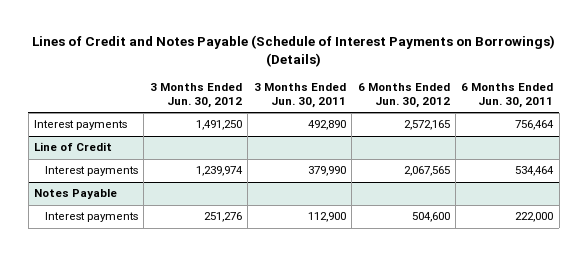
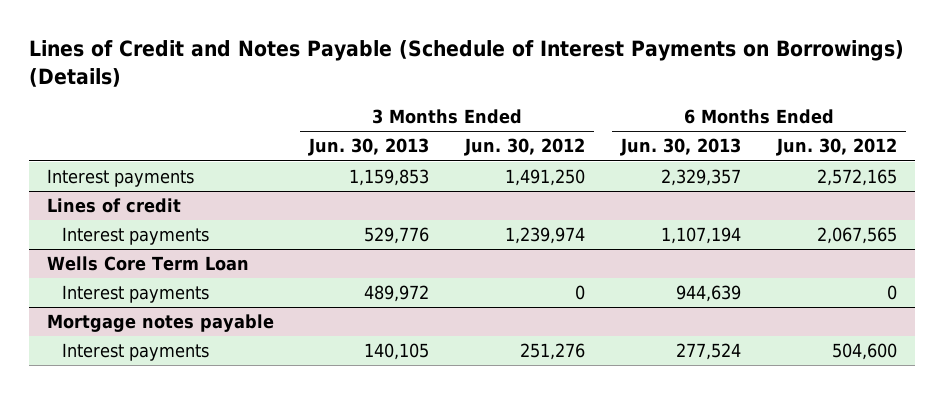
- | 3 Months Ended Jun. 30, 2012 | 3 Months Ended Jun. 30, 2011 | 6 Months Ended Jun. 30, 2012 | 6 Months Ended Jun. 30, 2011
+ | 3 Months Ended Jun. 30, 2013 | 3 Months Ended Jun. 30, 2012 | 6 Months Ended Jun. 30, 2013 | 6 Months Ended Jun. 30, 2012
- Line of Credit
+ Lines of credit
- Notes Payable
+ Wells Core Term Loan
+ Interest payments | 489,972 | 0 | 944,639 | 0
+ Mortgage notes payable

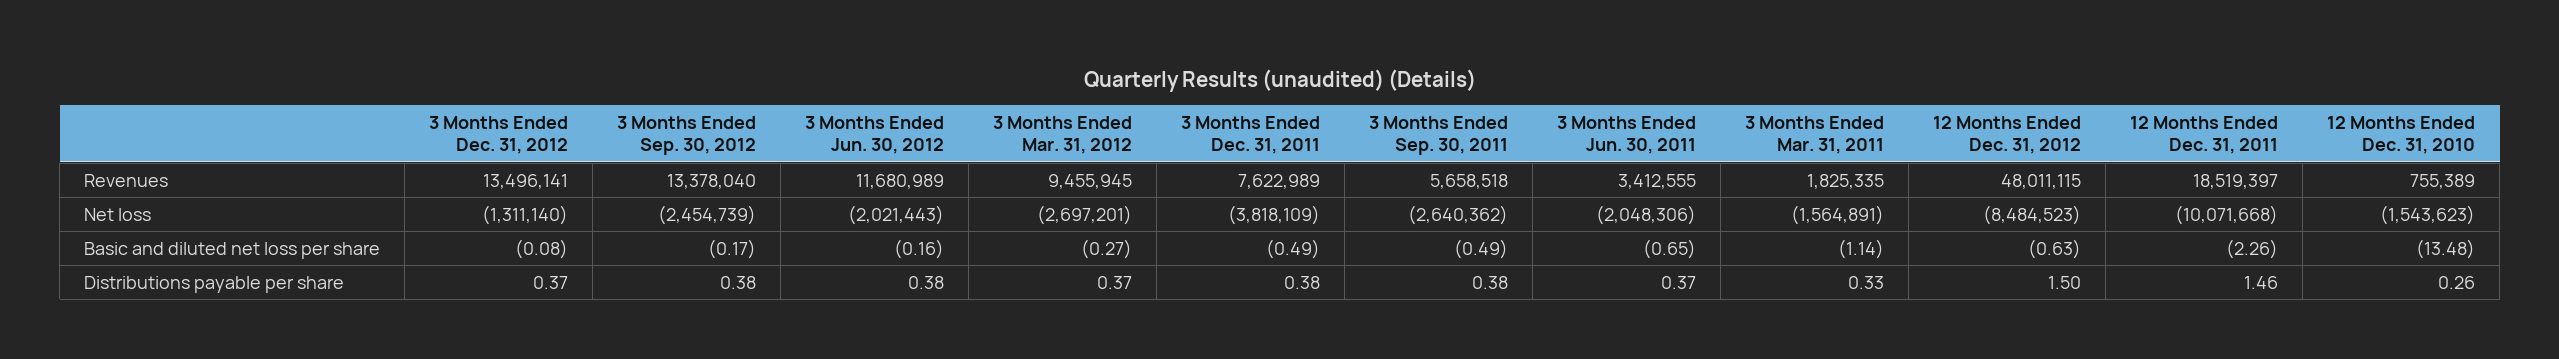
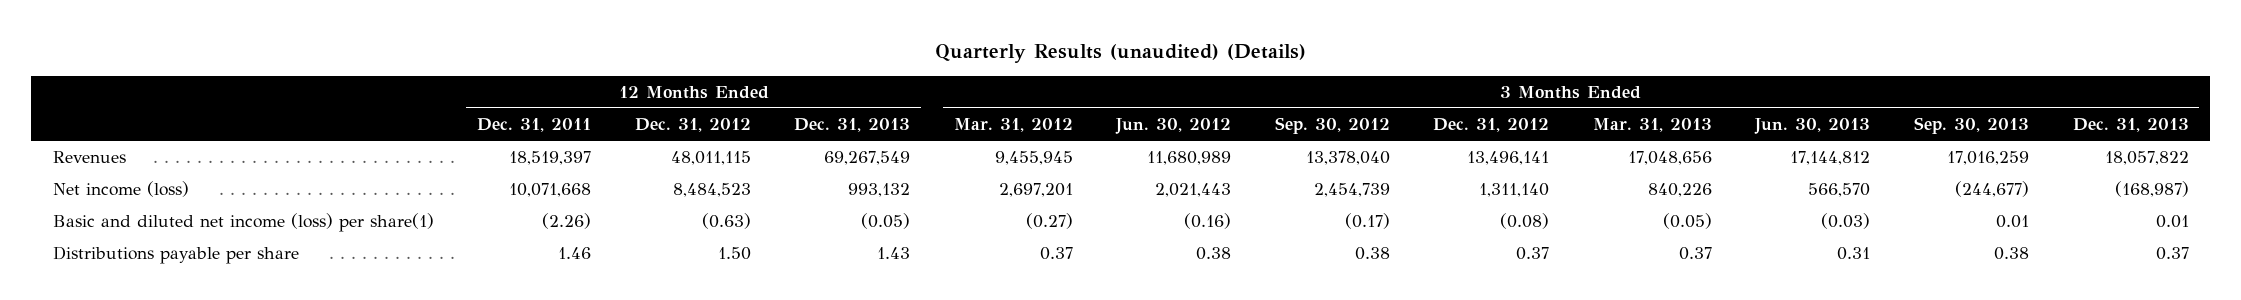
- | 3 Months Ended Dec. 31, 2012 | 3 Months Ended Sep. 30, 2012 | 3 Months Ended Jun. 30, 2012 | 3 Months Ended Mar. 31, 2012 | 3 Months Ended Dec. 31, 2011 | 3 Months Ended Sep. 30, 2011 | 3 Months Ended Jun. 30, 2011 | 3 Months Ended Mar. 31, 2011 | 12 Months Ended Dec. 31, 2012 | 12 Months Ended Dec. 31, 2011 | 12 Months Ended Dec. 31, 2010
+ | 12 Months Ended Dec. 31, 2011 | 12 Months Ended Dec. 31, 2012 | 12 Months Ended Dec. 31, 2013 | 3 Months Ended Mar. 31, 2012 | 3 Months Ended Jun. 30, 2012 | 3 Months Ended Sep. 30, 2012 | 3 Months Ended Dec. 31, 2012 | 3 Months Ended Mar. 31, 2013 | 3 Months Ended Jun. 30, 2013 | 3 Months Ended Sep. 30, 2013 | 3 Months Ended Dec. 31, 2013
- Net loss | (1,311,140) | (2,454,739) | (2,021,443) | (2,697,201) | (3,818,109) | (2,640,362) | (2,048,306) | (1,564,891) | (8,484,523) | (10,071,668) | (1,543,623)
- Basic and diluted net loss per share | (0.08) | (0.17) | (0.16) | (0.27) | (0.49) | (0.49) | (0.65) | (1.14) | (0.63) | (2.26) | (13.48)
+ Net income (loss) | 10,071,668 | 8,484,523 | 993,132 | 2,697,201 | 2,021,443 | 2,454,739 | 1,311,140 | 840,226 | 566,570 | (244,677) | (168,987)
+ Basic and diluted net income (loss) per share(1) | (2.26) | (0.63) | (0.05) | (0.27) | (0.16) | (0.17) | (0.08) | (0.05) | (0.03) | 0.01 | 0.01

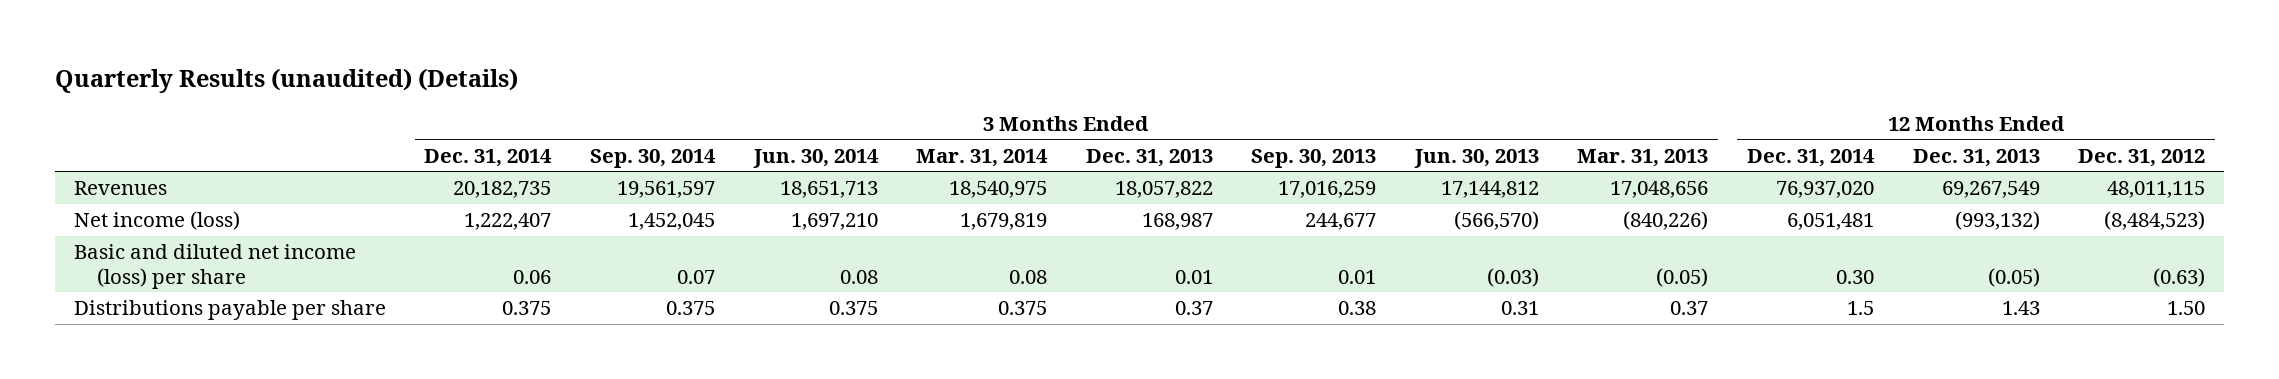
- | 12 Months Ended Dec. 31, 2011 | 12 Months Ended Dec. 31, 2012 | 12 Months Ended Dec. 31, 2013 | 3 Months Ended Mar. 31, 2012 | 3 Months Ended Jun. 30, 2012 | 3 Months Ended Sep. 30, 2012 | 3 Months Ended Dec. 31, 2012 | 3 Months Ended Mar. 31, 2013 | 3 Months Ended Jun. 30, 2013 | 3 Months Ended Sep. 30, 2013 | 3 Months Ended Dec. 31, 2013
+ | 3 Months Ended Dec. 31, 2014 | 3 Months Ended Sep. 30, 2014 | 3 Months Ended Jun. 30, 2014 | 3 Months Ended Mar. 31, 2014 | 3 Months Ended Dec. 31, 2013 | 3 Months Ended Sep. 30, 2013 | 3 Months Ended Jun. 30, 2013 | 3 Months Ended Mar. 31, 2013 | 12 Months Ended Dec. 31, 2014 | 12 Months Ended Dec. 31, 2013 | 12 Months Ended Dec. 31, 2012
- Net income (loss) | 10,071,668 | 8,484,523 | 993,132 | 2,697,201 | 2,021,443 | 2,454,739 | 1,311,140 | 840,226 | 566,570 | (244,677) | (168,987)
- Basic and diluted net income (loss) per share(1) | (2.26) | (0.63) | (0.05) | (0.27) | (0.16) | (0.17) | (0.08) | (0.05) | (0.03) | 0.01 | 0.01
+ Net income (loss) | 1,222,407 | 1,452,045 | 1,697,210 | 1,679,819 | 168,987 | 244,677 | (566,570) | (840,226) | 6,051,481 | (993,132) | (8,484,523)
+ Basic and diluted net income (loss) per share | 0.06 | 0.07 | 0.08 | 0.08 | 0.01 | 0.01 | (0.03) | (0.05) | 0.30 | (0.05) | (0.63)

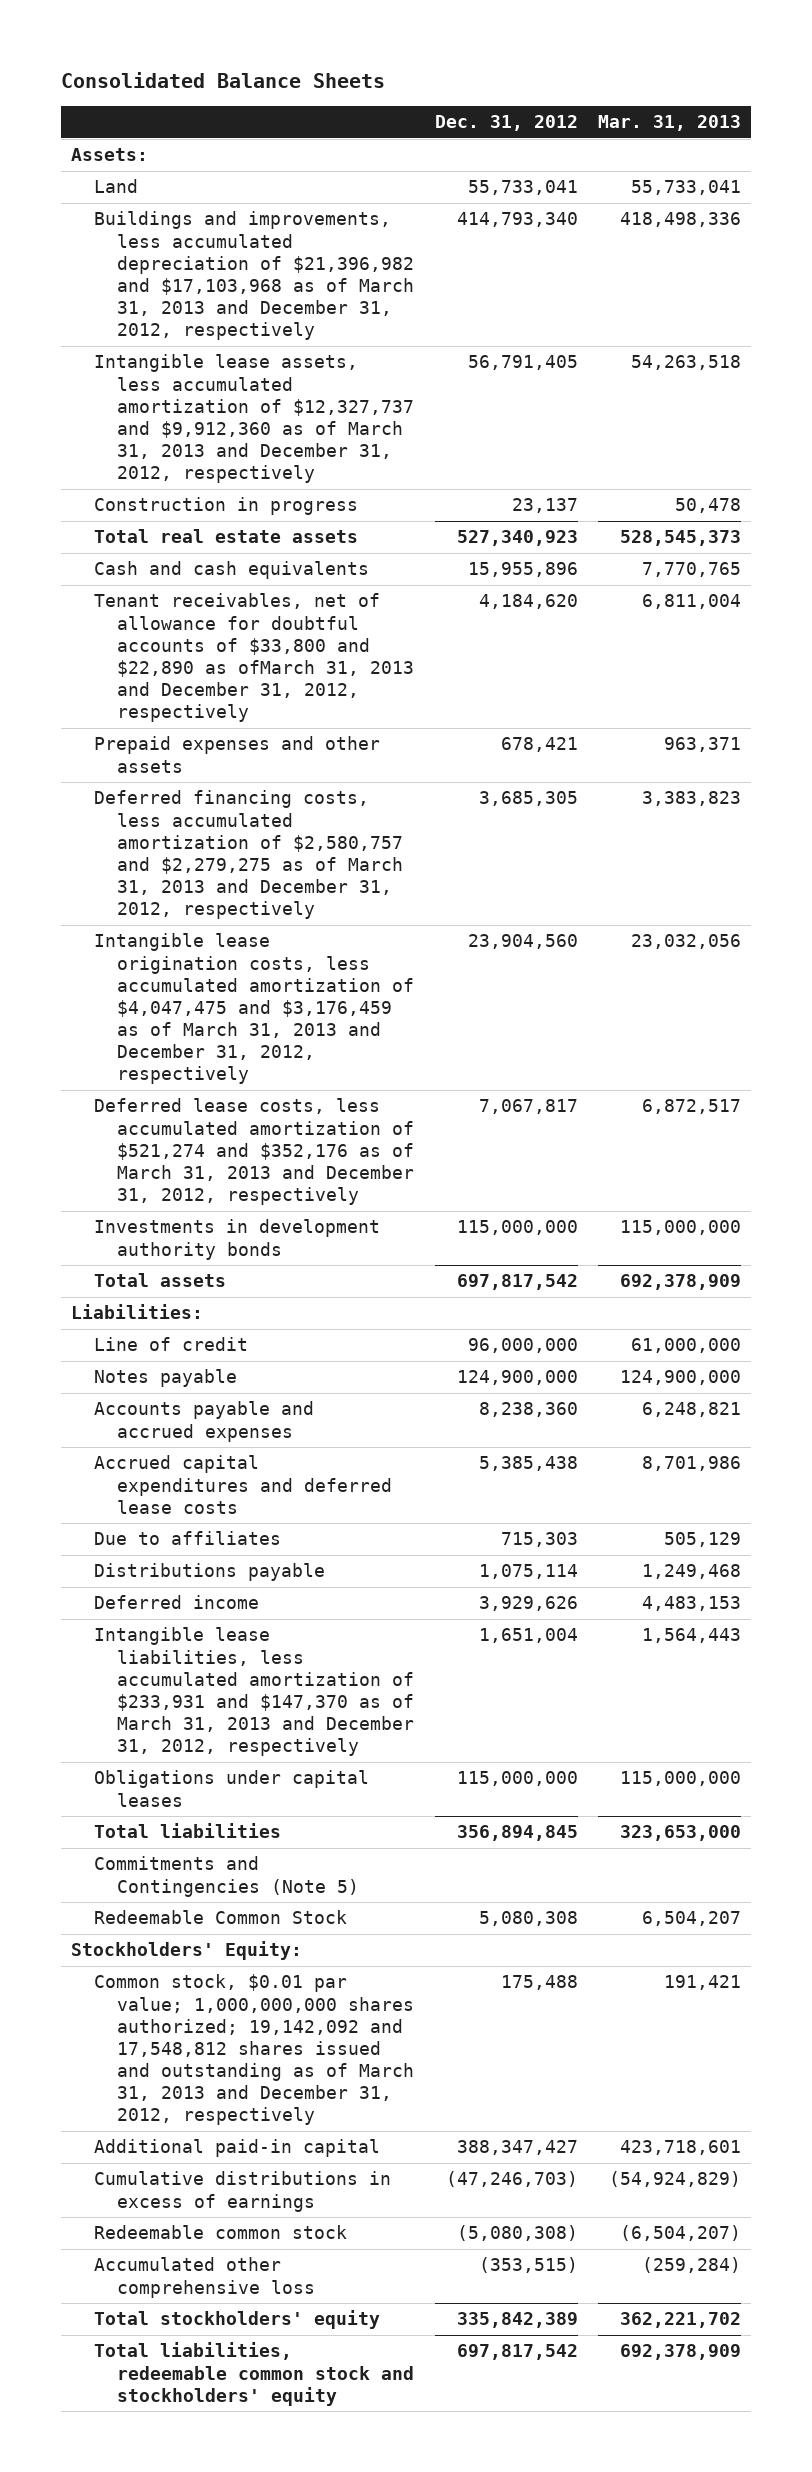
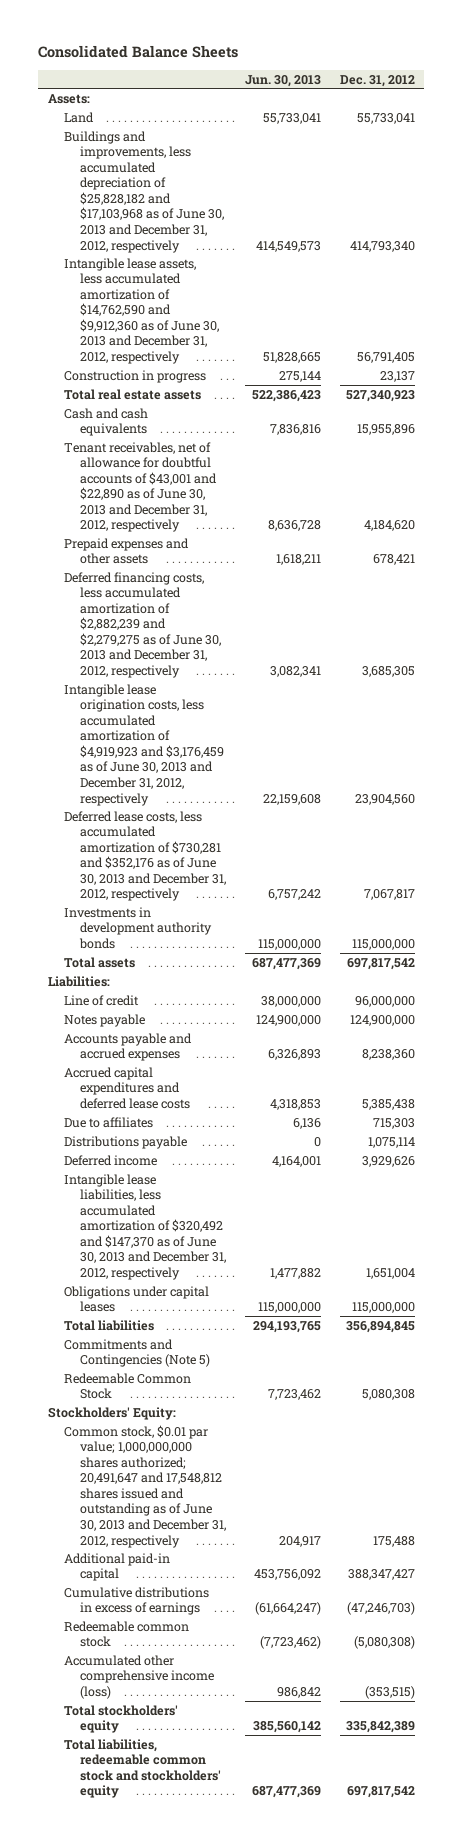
- | Dec. 31, 2012 | Mar. 31, 2013
+ | Jun. 30, 2013 | Dec. 31, 2012
- Buildings and improvements, less accumulated depreciation of $21,396,982 and $17,103,968 as of March 31, 2013 and December 31, 2012, respectively | 414,793,340 | 418,498,336
- Intangible lease assets, less accumulated amortization of $12,327,737 and $9,912,360 as of March 31, 2013 and December 31, 2012, respectively | 56,791,405 | 54,263,518
+ Buildings and improvements, less accumulated depreciation of $25,828,182 and $17,103,968 as of June 30, 2013 and December 31, 2012, respectively | 414,549,573 | 414,793,340
+ Intangible lease assets, less accumulated amortization of $14,762,590 and $9,912,360 as of June 30, 2013 and December 31, 2012, respectively | 51,828,665 | 56,791,405
- Tenant receivables, net of allowance for doubtful accounts of $33,800 and $22,890 as ofMarch 31, 2013 and December 31, 2012, respectively | 4,184,620 | 6,811,004
+ Tenant receivables, net of allowance for doubtful accounts of $43,001 and $22,890 as of June 30, 2013 and December 31, 2012, respectively | 8,636,728 | 4,184,620
- Deferred financing costs, less accumulated amortization of $2,580,757 and $2,279,275 as of March 31, 2013 and December 31, 2012, respectively | 3,685,305 | 3,383,823
- Intangible lease origination costs, less accumulated amortization of $4,047,475 and $3,176,459 as of March 31, 2013 and December 31, 2012, respectively | 23,904,560 | 23,032,056
- Deferred lease costs, less accumulated amortization of $521,274 and $352,176 as of March 31, 2013 and December 31, 2012, respectively | 7,067,817 | 6,872,517
+ Deferred financing costs, less accumulated amortization of $2,882,239 and $2,279,275 as of June 30, 2013 and December 31, 2012, respectively | 3,082,341 | 3,685,305
+ Intangible lease origination costs, less accumulated amortization of $4,919,923 and $3,176,459 as of June 30, 2013 and December 31, 2012, respectively | 22,159,608 | 23,904,560
+ Deferred lease costs, less accumulated amortization of $730,281 and $352,176 as of June 30, 2013 and December 31, 2012, respectively | 6,757,242 | 7,067,817
- Intangible lease liabilities, less accumulated amortization of $233,931 and $147,370 as of March 31, 2013 and December 31, 2012, respectively | 1,651,004 | 1,564,443
+ Intangible lease liabilities, less accumulated amortization of $320,492 and $147,370 as of June 30, 2013 and December 31, 2012, respectively | 1,477,882 | 1,651,004
- Common stock, $0.01 par value; 1,000,000,000 shares authorized; 19,142,092 and 17,548,812 shares issued and outstanding as of March 31, 2013 and December 31, 2012, respectively | 175,488 | 191,421
+ Common stock, $0.01 par value; 1,000,000,000 shares authorized; 20,491,647 and 17,548,812 shares issued and outstanding as of June 30, 2013 and December 31, 2012, respectively | 204,917 | 175,488
- Accumulated other comprehensive loss | (353,515) | (259,284)
+ Accumulated other comprehensive income (loss) | 986,842 | (353,515)

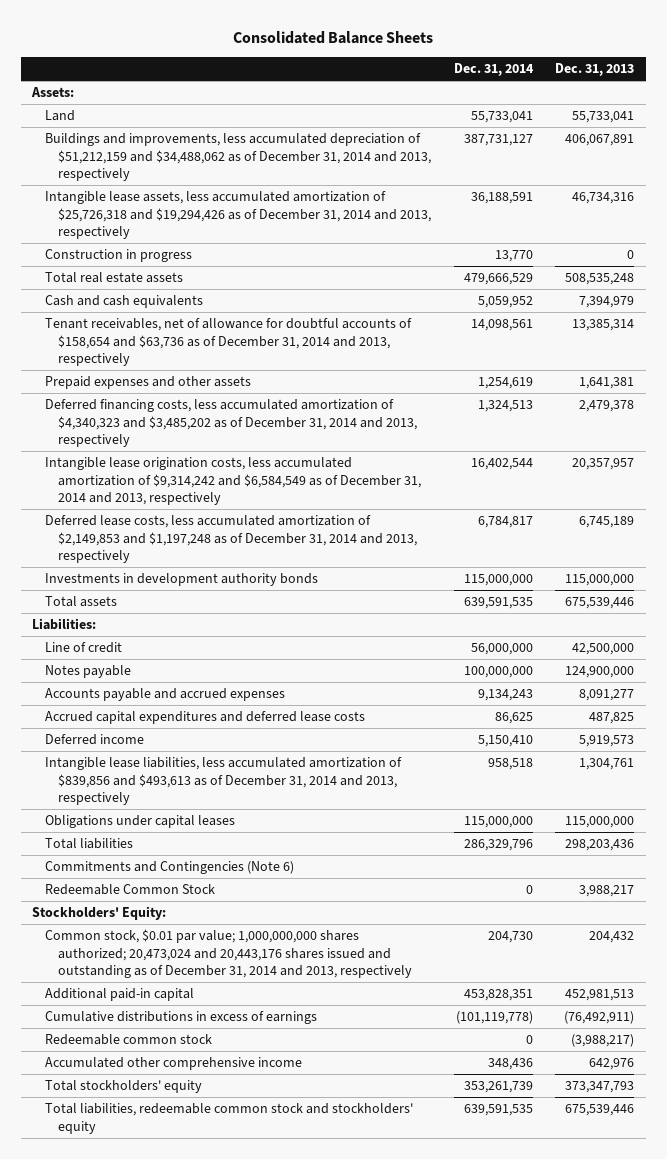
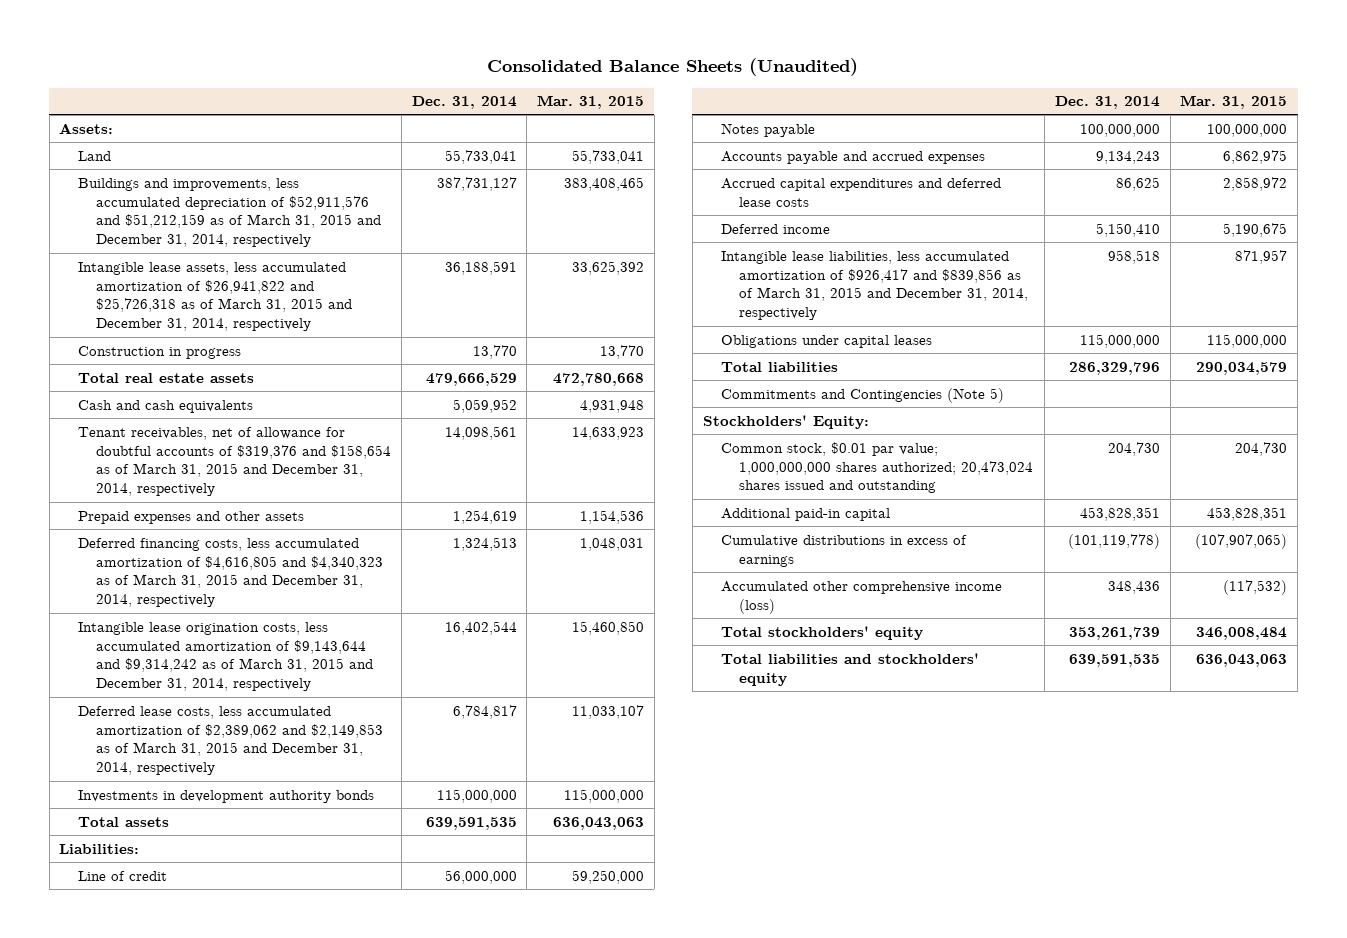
- Consolidated Balance Sheets
+ Consolidated Balance Sheets (Unaudited)
- | Dec. 31, 2014 | Dec. 31, 2013
+ | Dec. 31, 2014 | Mar. 31, 2015
- Buildings and improvements, less accumulated depreciation of $51,212,159 and $34,488,062 as of December 31, 2014 and 2013, respectively | 387,731,127 | 406,067,891
- Intangible lease assets, less accumulated amortization of $25,726,318 and $19,294,426 as of December 31, 2014 and 2013, respectively | 36,188,591 | 46,734,316
+ Buildings and improvements, less accumulated depreciation of $52,911,576 and $51,212,159 as of March 31, 2015 and December 31, 2014, respectively | 387,731,127 | 383,408,465
+ Intangible lease assets, less accumulated amortization of $26,941,822 and $25,726,318 as of March 31, 2015 and December 31, 2014, respectively | 36,188,591 | 33,625,392
- Tenant receivables, net of allowance for doubtful accounts of $158,654 and $63,736 as of December 31, 2014 and 2013, respectively | 14,098,561 | 13,385,314
+ Tenant receivables, net of allowance for doubtful accounts of $319,376 and $158,654 as of March 31, 2015 and December 31, 2014, respectively | 14,098,561 | 14,633,923
- Deferred financing costs, less accumulated amortization of $4,340,323 and $3,485,202 as of December 31, 2014 and 2013, respectively | 1,324,513 | 2,479,378
- Intangible lease origination costs, less accumulated amortization of $9,314,242 and $6,584,549 as of December 31, 2014 and 2013, respectively | 16,402,544 | 20,357,957
- Deferred lease costs, less accumulated amortization of $2,149,853 and $1,197,248 as of December 31, 2014 and 2013, respectively | 6,784,817 | 6,745,189
+ Deferred financing costs, less accumulated amortization of $4,616,805 and $4,340,323 as of March 31, 2015 and December 31, 2014, respectively | 1,324,513 | 1,048,031
+ Intangible lease origination costs, less accumulated amortization of $9,143,644 and $9,314,242 as of March 31, 2015 and December 31, 2014, respectively | 16,402,544 | 15,460,850
+ Deferred lease costs, less accumulated amortization of $2,389,062 and $2,149,853 as of March 31, 2015 and December 31, 2014, respectively | 6,784,817 | 11,033,107
- Intangible lease liabilities, less accumulated amortization of $839,856 and $493,613 as of December 31, 2014 and 2013, respectively | 958,518 | 1,304,761
+ Intangible lease liabilities, less accumulated amortization of $926,417 and $839,856 as of March 31, 2015 and December 31, 2014, respectively | 958,518 | 871,957
- Commitments and Contingencies (Note 6)
- Redeemable Common Stock | 0 | 3,988,217
+ Commitments and Contingencies (Note 5)
- Common stock, $0.01 par value; 1,000,000,000 shares authorized; 20,473,024 and 20,443,176 shares issued and outstanding as of December 31, 2014 and 2013, respectively | 204,730 | 204,432
+ Common stock, $0.01 par value; 1,000,000,000 shares authorized; 20,473,024 shares issued and outstanding | 204,730 | 204,730
- Redeemable common stock | 0 | (3,988,217)
- Accumulated other comprehensive income | 348,436 | 642,976
+ Accumulated other comprehensive income (loss) | 348,436 | (117,532)
- Total liabilities, redeemable common stock and stockholders' equity | 639,591,535 | 675,539,446
+ Total liabilities and stockholders' equity | 639,591,535 | 636,043,063

